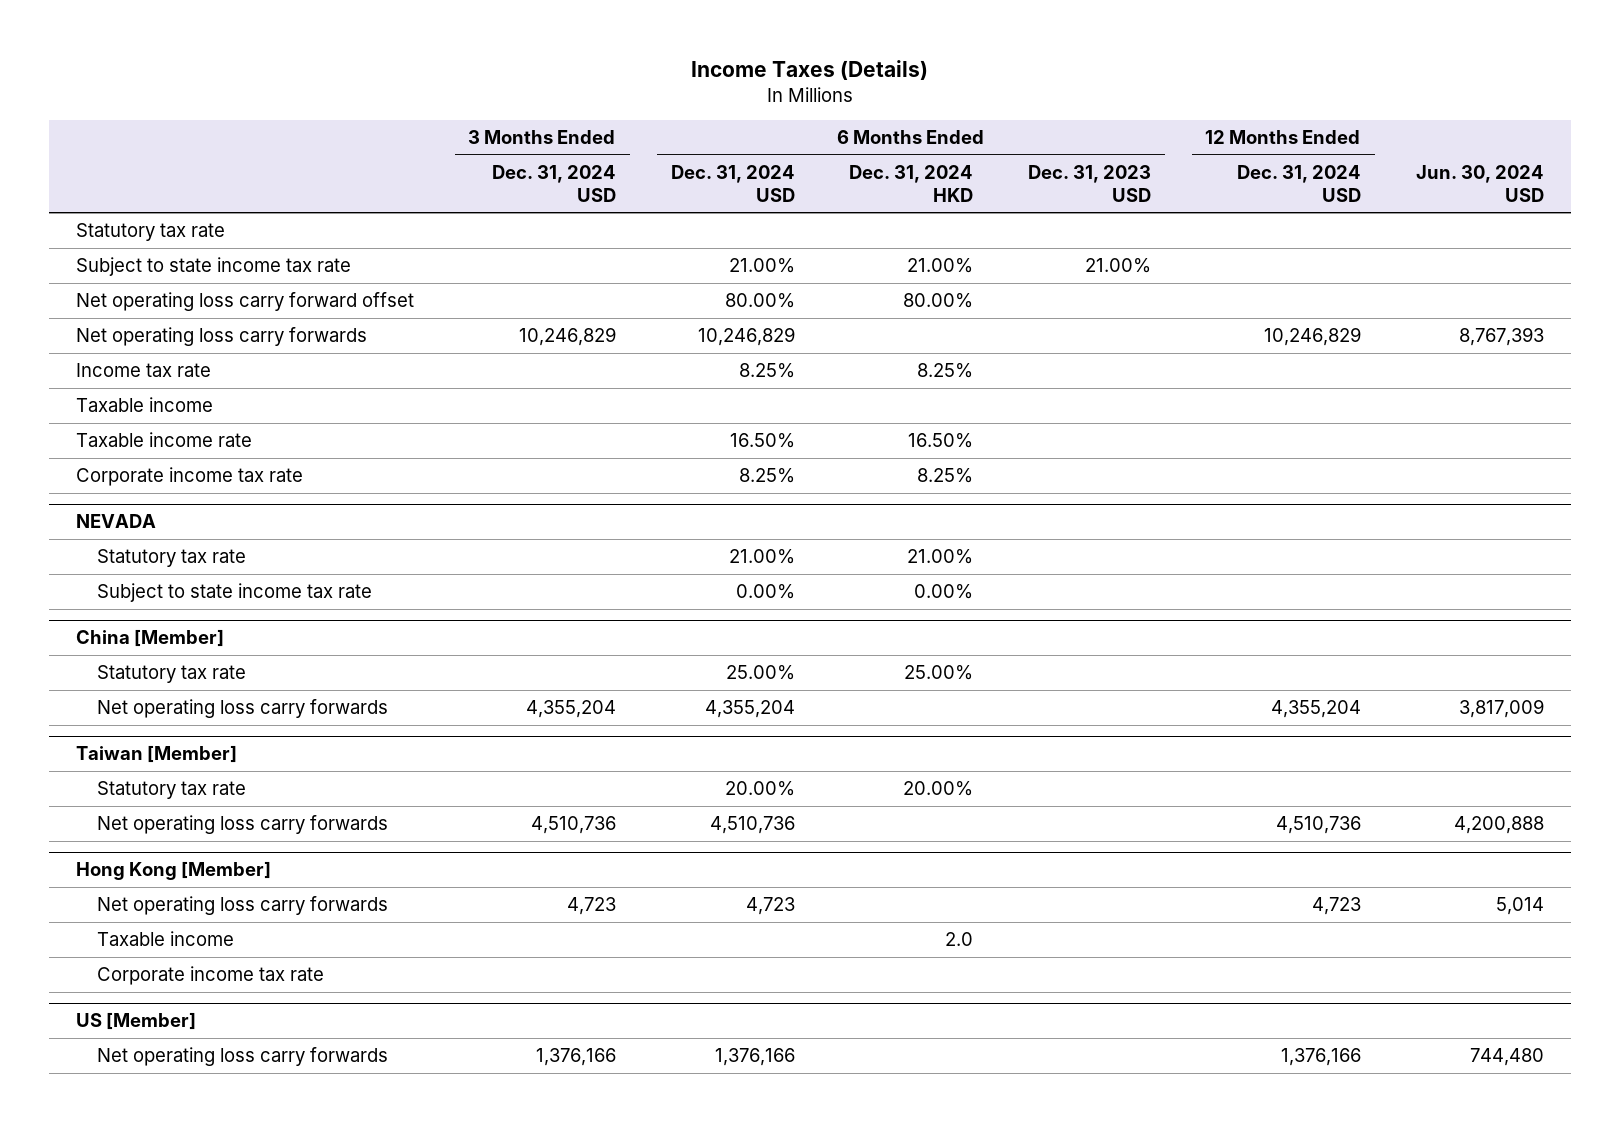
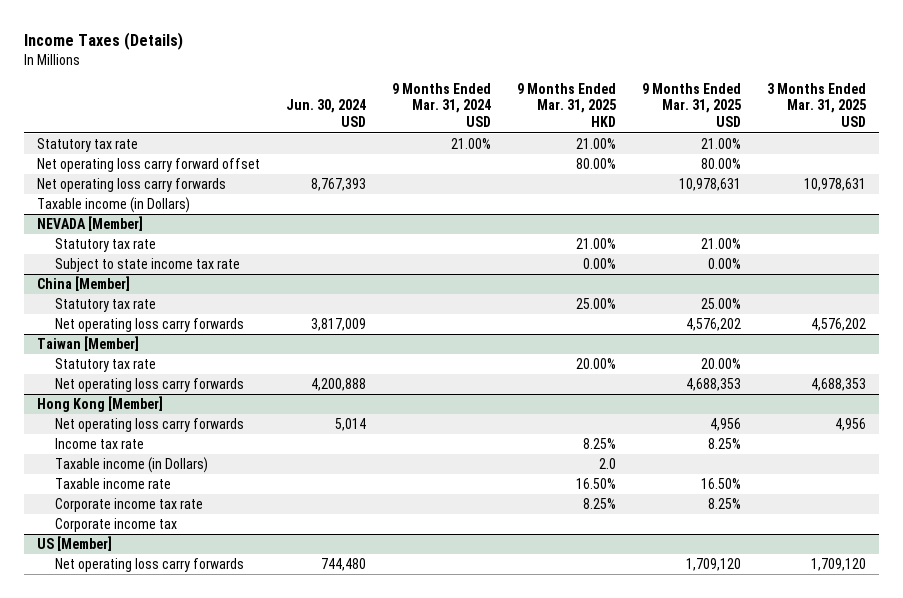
- | 3 Months Ended Dec. 31, 2024 USD | 6 Months Ended Dec. 31, 2024 USD | 6 Months Ended Dec. 31, 2024 HKD | 6 Months Ended Dec. 31, 2023 USD | 12 Months Ended Dec. 31, 2024 USD | Jun. 30, 2024 USD
+ | Jun. 30, 2024 USD | 9 Months Ended Mar. 31, 2024 USD | 9 Months Ended Mar. 31, 2025 HKD | 9 Months Ended Mar. 31, 2025 USD | 3 Months Ended Mar. 31, 2025 USD
- Subject to state income tax rate | | 21.00% | 21.00% | 21.00% | |
- Income tax rate | | 8.25% | 8.25% | | |
- Taxable income
- Taxable income rate | | 16.50% | 16.50% | | |
- Corporate income tax rate | | 8.25% | 8.25% | | |
- NEVADA
+ Taxable income (in Dollars)
+ NEVADA [Member]
@ Hong Kong [Member]
- Taxable income | | | 2.0 | | |
+ Income tax rate | | | 8.25% | 8.25% |
+ Taxable income (in Dollars) | | | 2.0 | |
+ Taxable income rate | | | 16.50% | 16.50% |
+ Corporate income tax

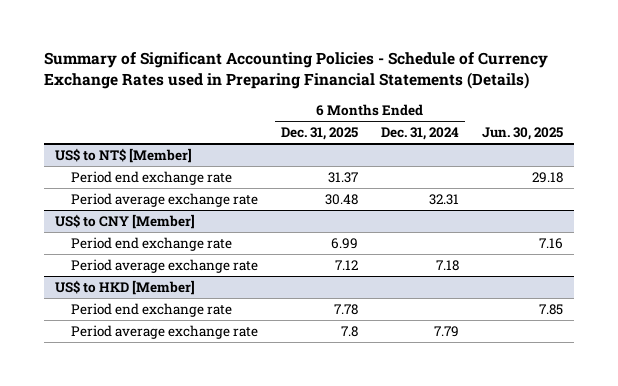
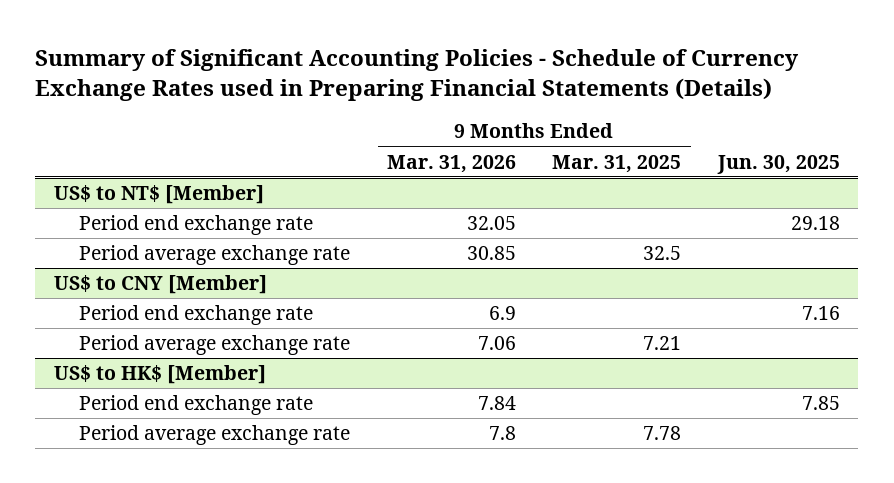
- | 6 Months Ended Dec. 31, 2025 | 6 Months Ended Dec. 31, 2024 | Jun. 30, 2025
+ | 9 Months Ended Mar. 31, 2026 | 9 Months Ended Mar. 31, 2025 | Jun. 30, 2025
- US$ to HKD [Member]
+ US$ to HK$ [Member]

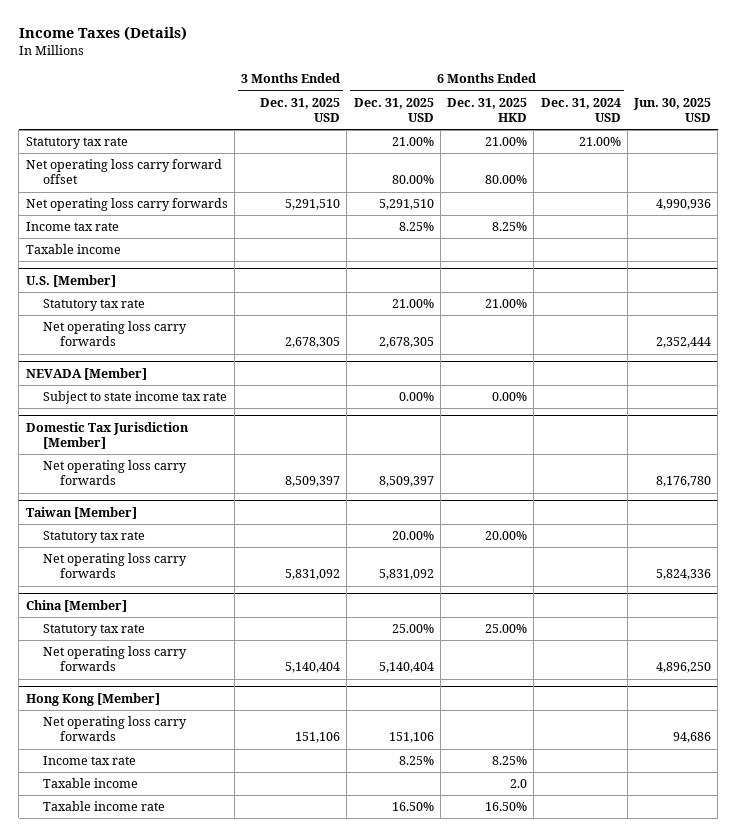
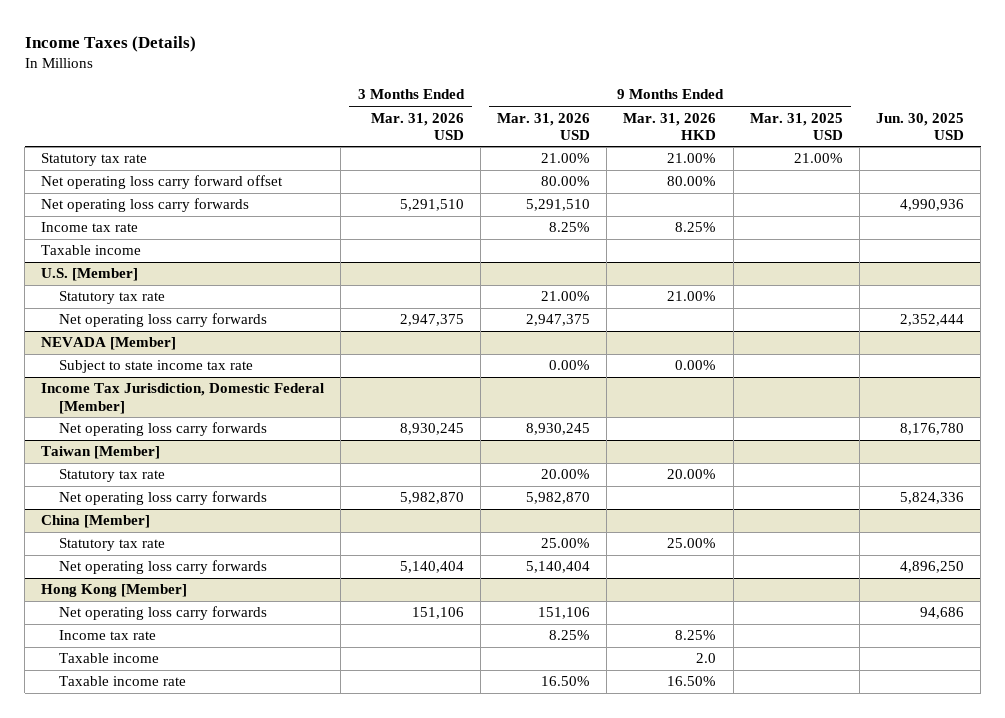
- | 3 Months Ended Dec. 31, 2025 USD | 6 Months Ended Dec. 31, 2025 USD | 6 Months Ended Dec. 31, 2025 HKD | 6 Months Ended Dec. 31, 2024 USD | Jun. 30, 2025 USD
+ | 3 Months Ended Mar. 31, 2026 USD | 9 Months Ended Mar. 31, 2026 USD | 9 Months Ended Mar. 31, 2026 HKD | 9 Months Ended Mar. 31, 2025 USD | Jun. 30, 2025 USD
- Domestic Tax Jurisdiction [Member]
+ Income Tax Jurisdiction, Domestic Federal [Member]

